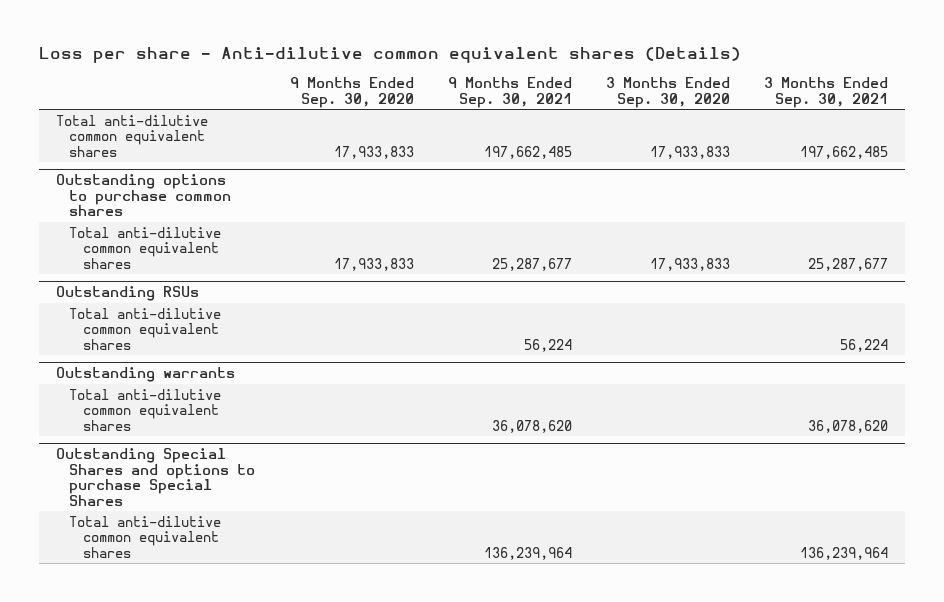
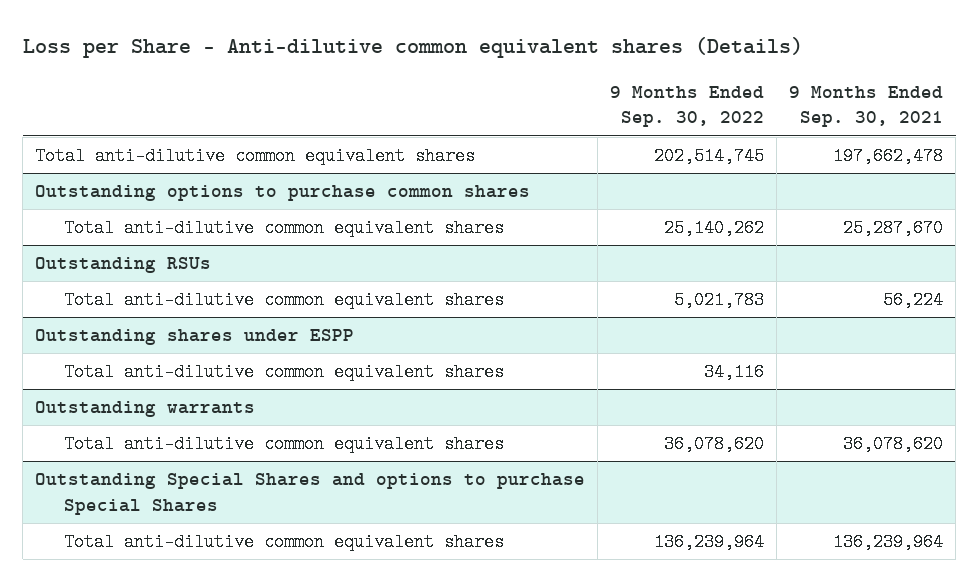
- Loss per share - Anti-dilutive common equivalent shares (Details)
+ Loss per Share - Anti-dilutive common equivalent shares (Details)
- | 9 Months Ended Sep. 30, 2020 | 9 Months Ended Sep. 30, 2021 | 3 Months Ended Sep. 30, 2020 | 3 Months Ended Sep. 30, 2021
+ | 9 Months Ended Sep. 30, 2022 | 9 Months Ended Sep. 30, 2021
- Total anti-dilutive common equivalent shares | 17,933,833 | 197,662,485 | 17,933,833 | 197,662,485
+ Total anti-dilutive common equivalent shares | 202,514,745 | 197,662,478
@ Outstanding options to purchase common shares
- Total anti-dilutive common equivalent shares | 17,933,833 | 25,287,677 | 17,933,833 | 25,287,677
+ Total anti-dilutive common equivalent shares | 25,140,262 | 25,287,670
+ Outstanding shares under ESPP
+ Total anti-dilutive common equivalent shares | 34,116 |

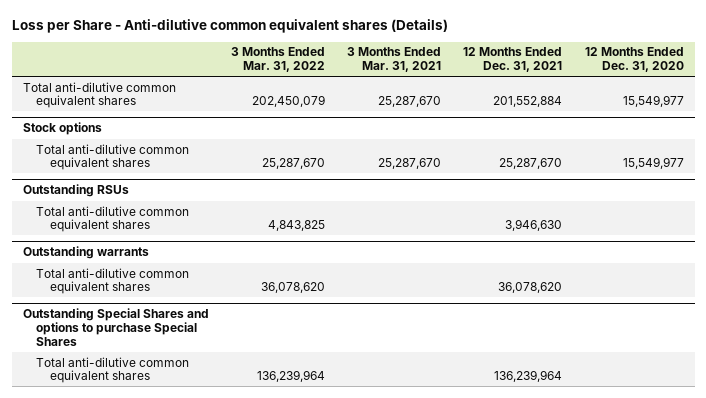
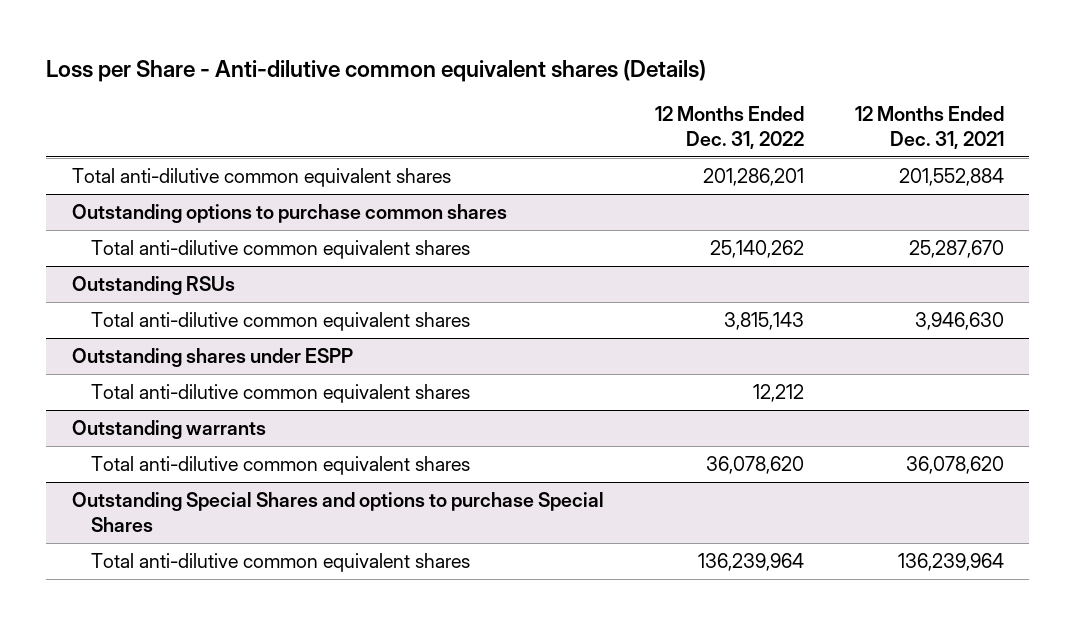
- | 3 Months Ended Mar. 31, 2022 | 3 Months Ended Mar. 31, 2021 | 12 Months Ended Dec. 31, 2021 | 12 Months Ended Dec. 31, 2020
+ | 12 Months Ended Dec. 31, 2022 | 12 Months Ended Dec. 31, 2021
- Stock options
+ Outstanding options to purchase common shares
+ Outstanding shares under ESPP
+ Total anti-dilutive common equivalent shares | 12,212 |

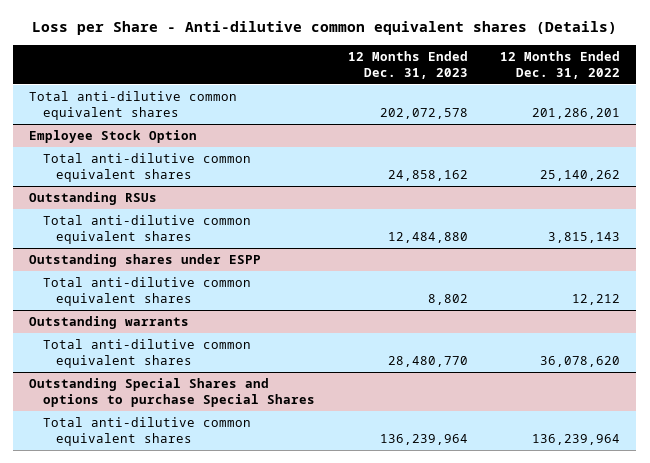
- | 12 Months Ended Dec. 31, 2022 | 12 Months Ended Dec. 31, 2021
+ | 12 Months Ended Dec. 31, 2023 | 12 Months Ended Dec. 31, 2022
- Outstanding options to purchase common shares
+ Employee Stock Option

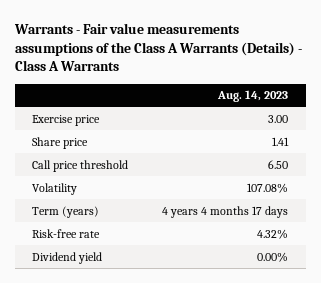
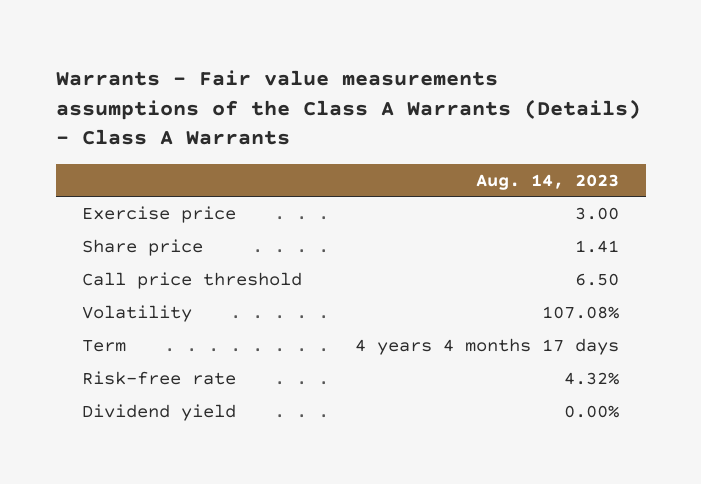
- Term (years) | 4 years 4 months 17 days
+ Term | 4 years 4 months 17 days

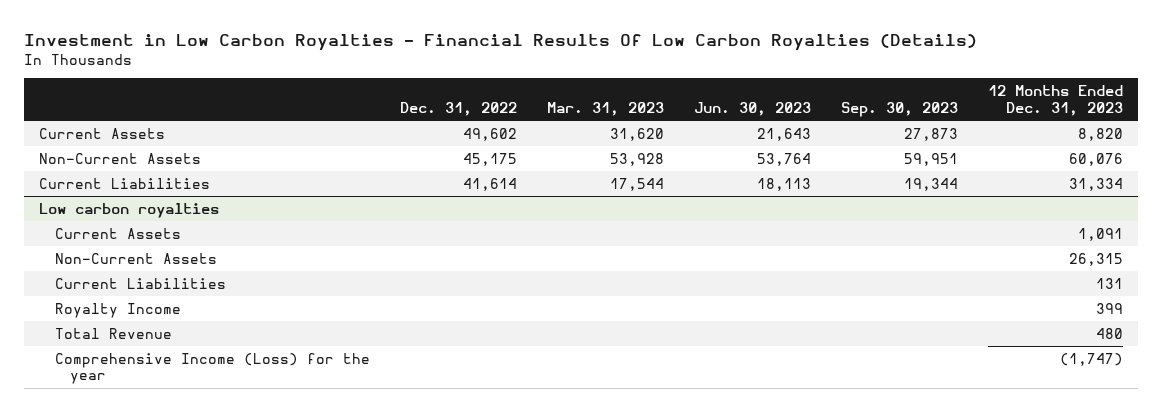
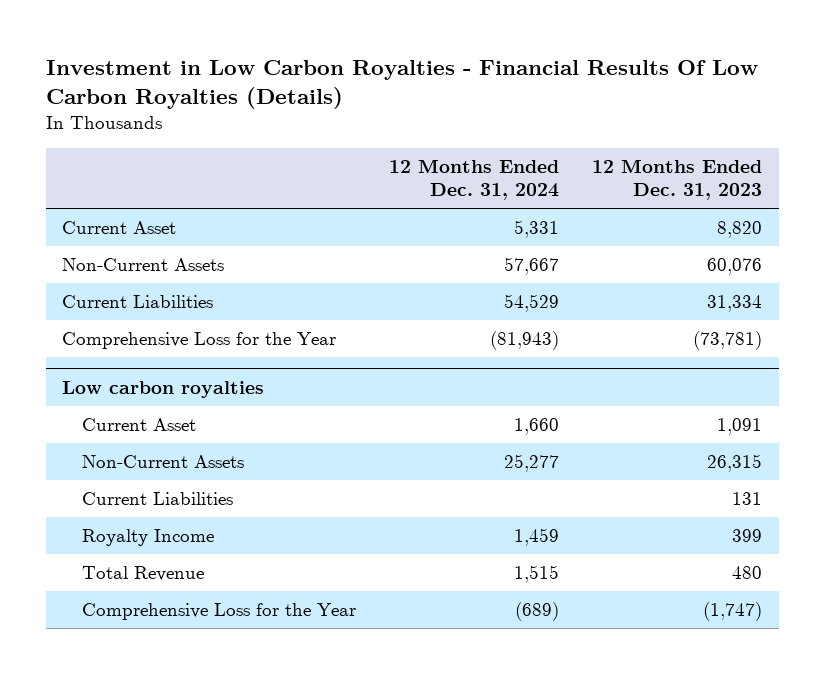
- | Dec. 31, 2022 | Mar. 31, 2023 | Jun. 30, 2023 | Sep. 30, 2023 | 12 Months Ended Dec. 31, 2023
+ | 12 Months Ended Dec. 31, 2024 | 12 Months Ended Dec. 31, 2023
- Current Assets | 49,602 | 31,620 | 21,643 | 27,873 | 8,820
+ Current Asset | 5,331 | 8,820
+ Comprehensive Loss for the Year | (81,943) | (73,781)
@ Low carbon royalties
- Current Assets | | | | | 1,091
+ Current Asset | 1,660 | 1,091
- Comprehensive Income (Loss) for the year | | | | | (1,747)
+ Comprehensive Loss for the Year | (689) | (1,747)

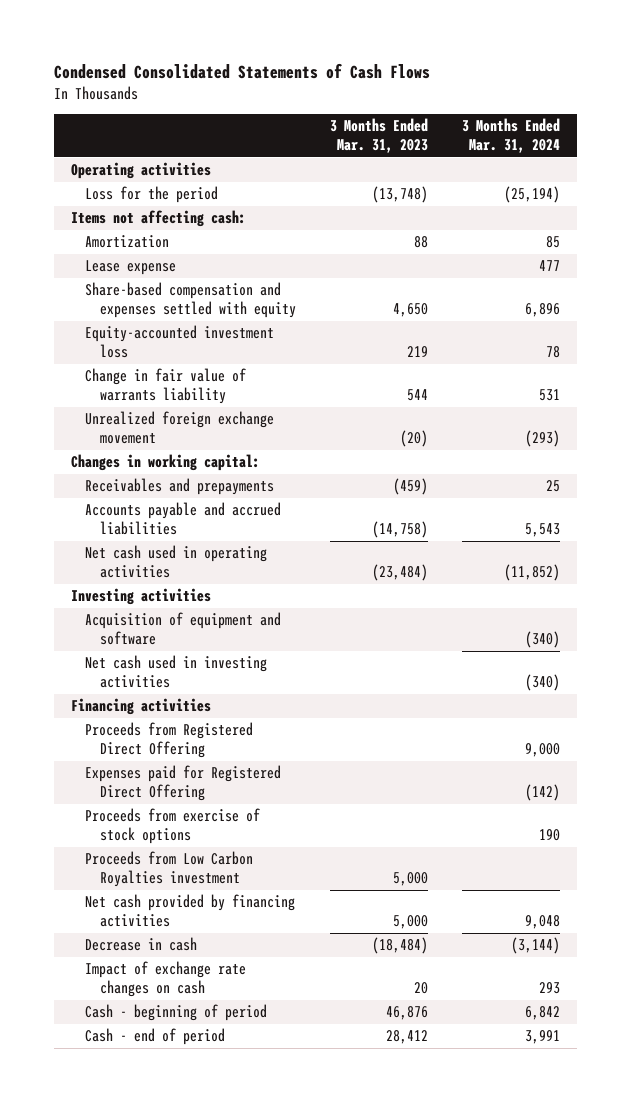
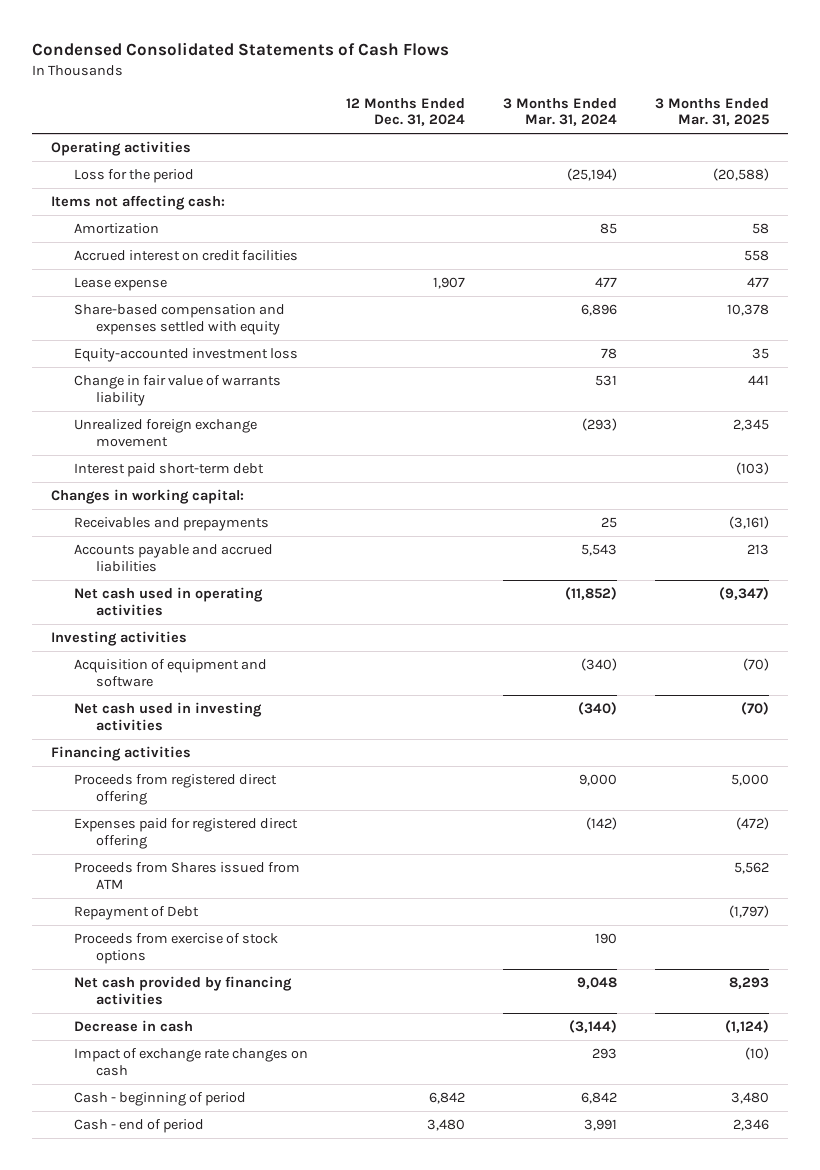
- | 3 Months Ended Mar. 31, 2023 | 3 Months Ended Mar. 31, 2024
+ | 12 Months Ended Dec. 31, 2024 | 3 Months Ended Mar. 31, 2024 | 3 Months Ended Mar. 31, 2025
+ Accrued interest on credit facilities | | | 558
+ Interest paid short-term debt | | | (103)
- Proceeds from Registered Direct Offering | | 9,000
- Expenses paid for Registered Direct Offering | | (142)
+ Proceeds from registered direct offering | | 9,000 | 5,000
+ Expenses paid for registered direct offering | | (142) | (472)
+ Proceeds from Shares issued from ATM | | | 5,562
+ Repayment of Debt | | | (1,797)
- Proceeds from Low Carbon Royalties investment | 5,000 |

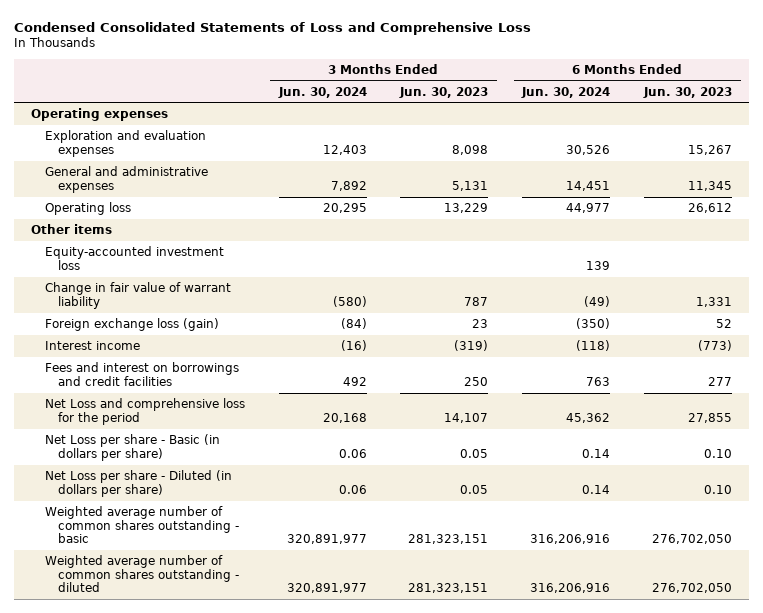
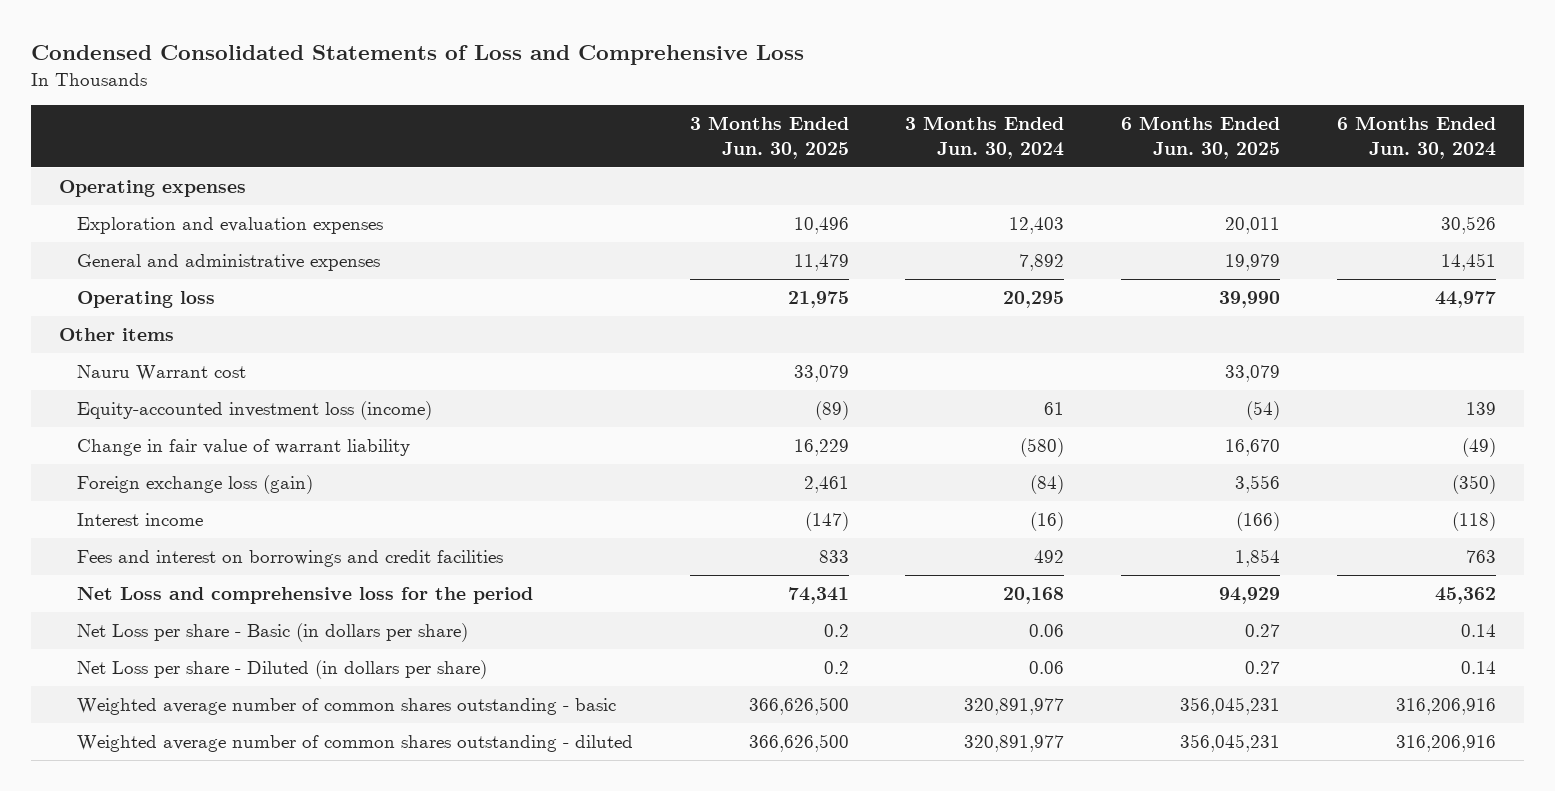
- | 3 Months Ended Jun. 30, 2024 | 3 Months Ended Jun. 30, 2023 | 6 Months Ended Jun. 30, 2024 | 6 Months Ended Jun. 30, 2023
+ | 3 Months Ended Jun. 30, 2025 | 3 Months Ended Jun. 30, 2024 | 6 Months Ended Jun. 30, 2025 | 6 Months Ended Jun. 30, 2024
- Equity-accounted investment loss | | | 139 |
+ Nauru Warrant cost | 33,079 | | 33,079 |
+ Equity-accounted investment loss (income) | (89) | 61 | (54) | 139

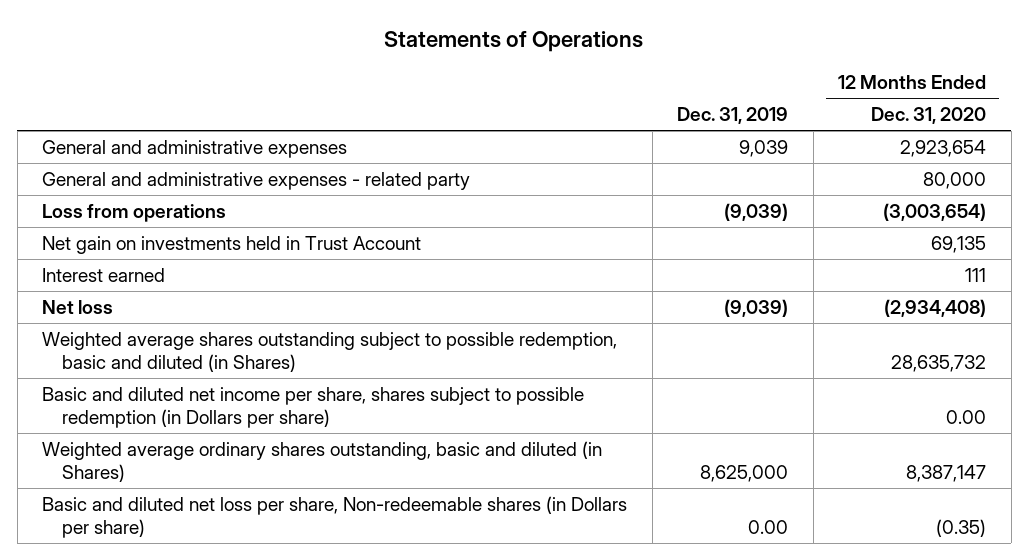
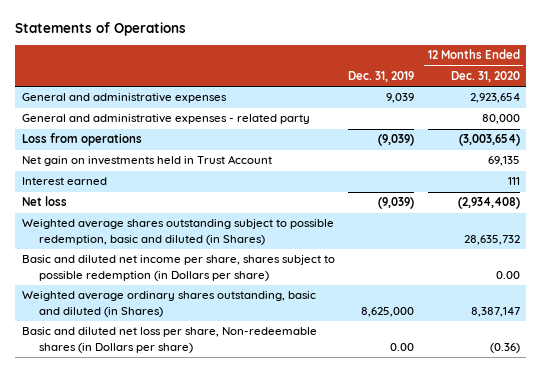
- Basic and diluted net loss per share, Non-redeemable shares (in Dollars per share) | 0.00 | (0.35)
+ Basic and diluted net loss per share, Non-redeemable shares (in Dollars per share) | 0.00 | (0.36)

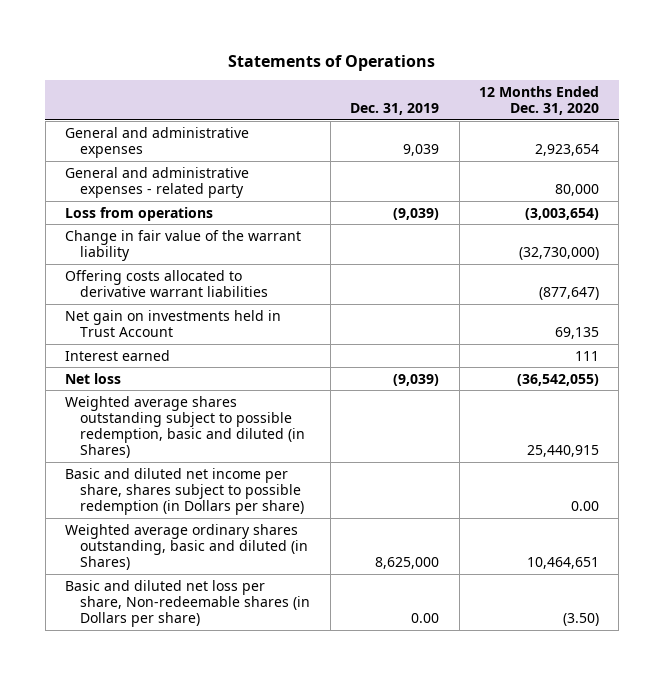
+ Change in fair value of the warrant liability | | (32,730,000)
+ Offering costs allocated to derivative warrant liabilities | | (877,647)
- Net loss | (9,039) | (2,934,408)
- Weighted average shares outstanding subject to possible redemption, basic and diluted (in Shares) | | 28,635,732
+ Net loss | (9,039) | (36,542,055)
+ Weighted average shares outstanding subject to possible redemption, basic and diluted (in Shares) | | 25,440,915
- Weighted average ordinary shares outstanding, basic and diluted (in Shares) | 8,625,000 | 8,387,147
- Basic and diluted net loss per share, Non-redeemable shares (in Dollars per share) | 0.00 | (0.36)
+ Weighted average ordinary shares outstanding, basic and diluted (in Shares) | 8,625,000 | 10,464,651
+ Basic and diluted net loss per share, Non-redeemable shares (in Dollars per share) | 0.00 | (3.50)

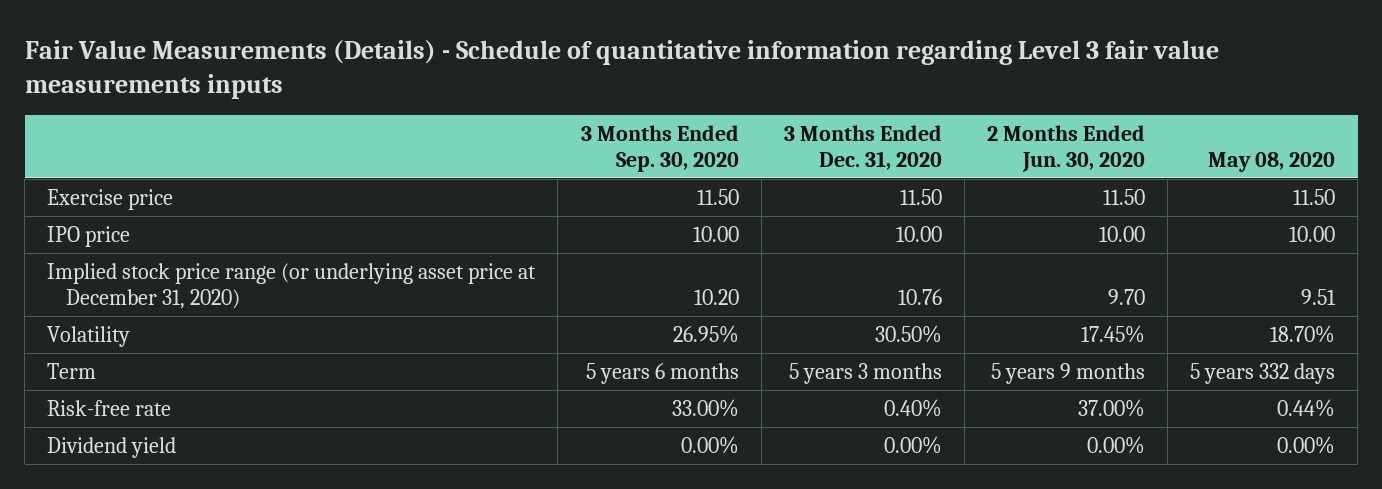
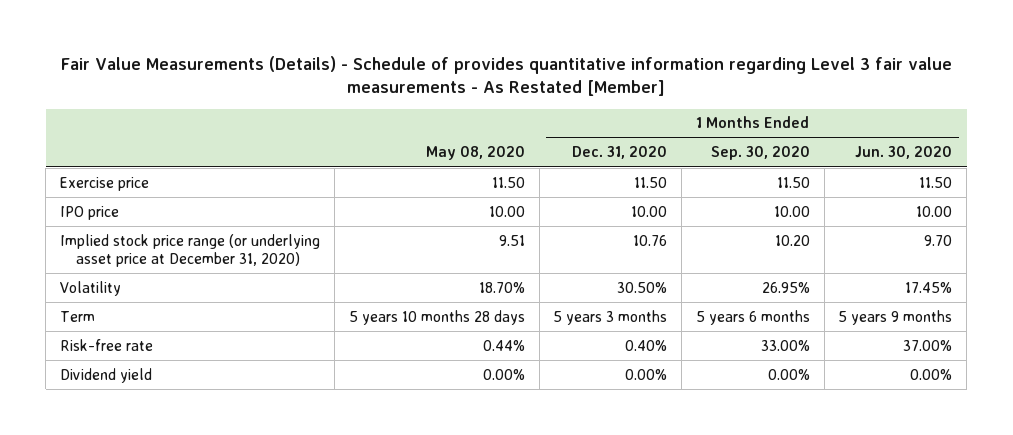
- Fair Value Measurements (Details) - Schedule of quantitative information regarding Level 3 fair value measurements inputs
+ Fair Value Measurements (Details) - Schedule of provides quantitative information regarding Level 3 fair value measurements - As Restated [Member]
- | 3 Months Ended Sep. 30, 2020 | 3 Months Ended Dec. 31, 2020 | 2 Months Ended Jun. 30, 2020 | May 08, 2020
+ | May 08, 2020 | 1 Months Ended Dec. 31, 2020 | 1 Months Ended Sep. 30, 2020 | 1 Months Ended Jun. 30, 2020
- Term | 5 years 6 months | 5 years 3 months | 5 years 9 months | 5 years 332 days
+ Term | 5 years 10 months 28 days | 5 years 3 months | 5 years 6 months | 5 years 9 months

